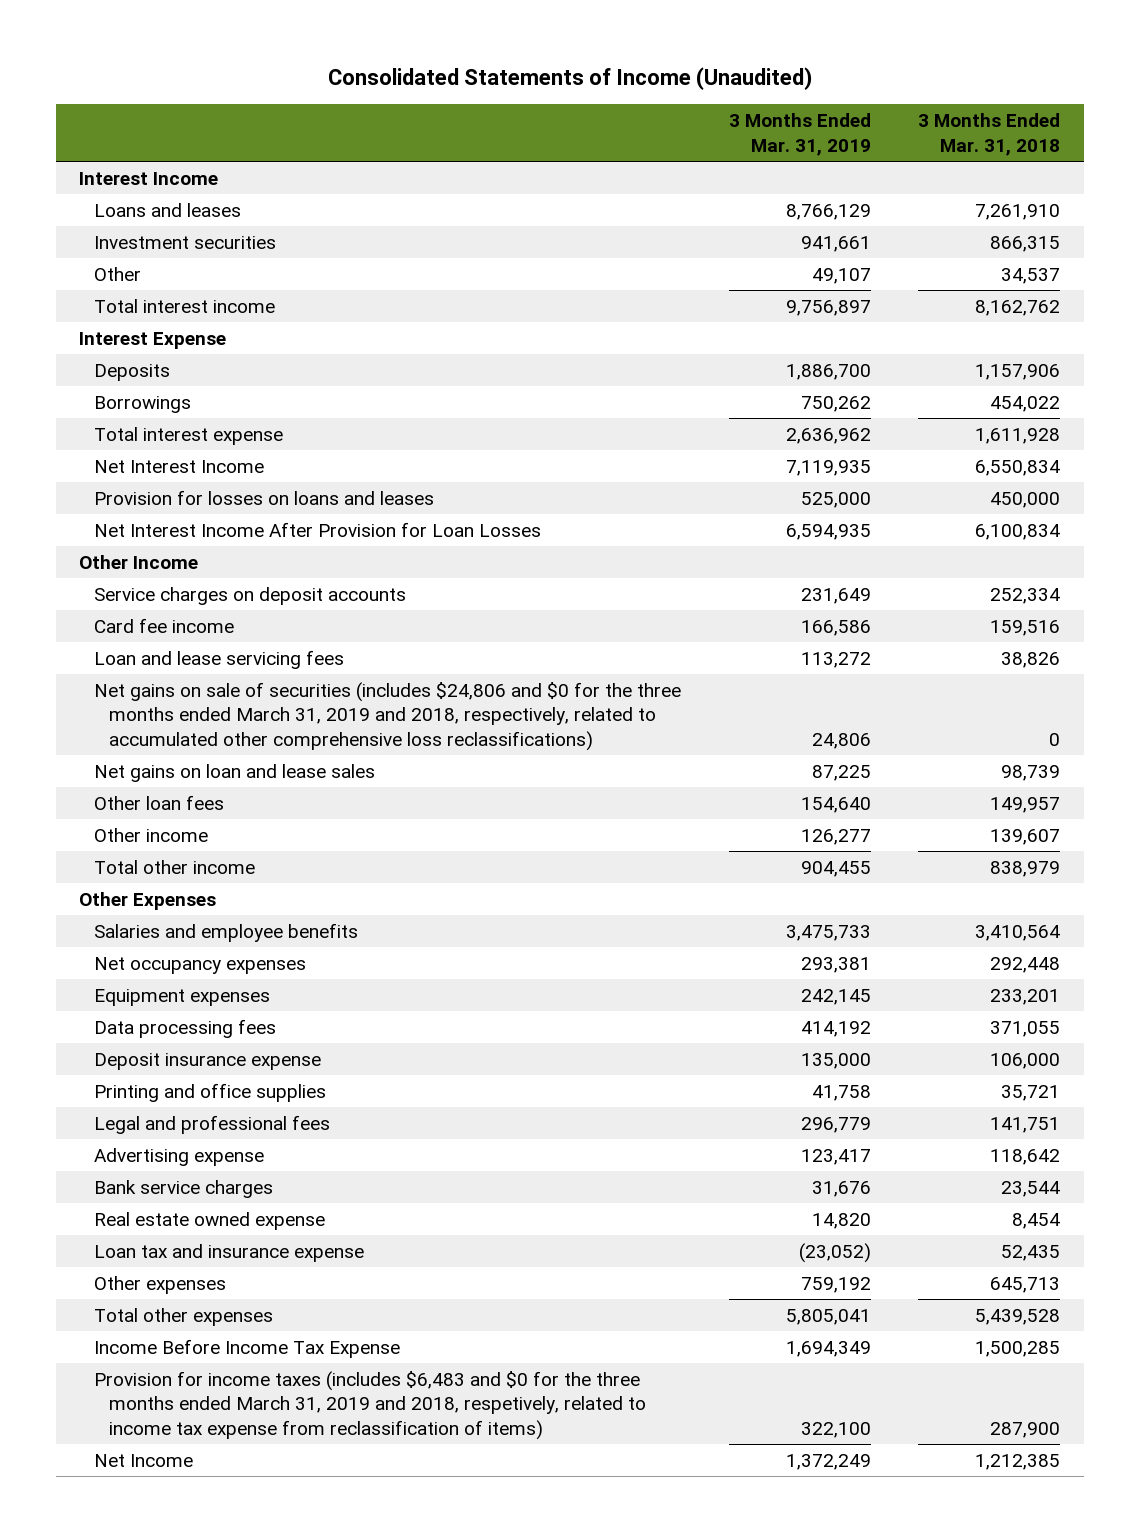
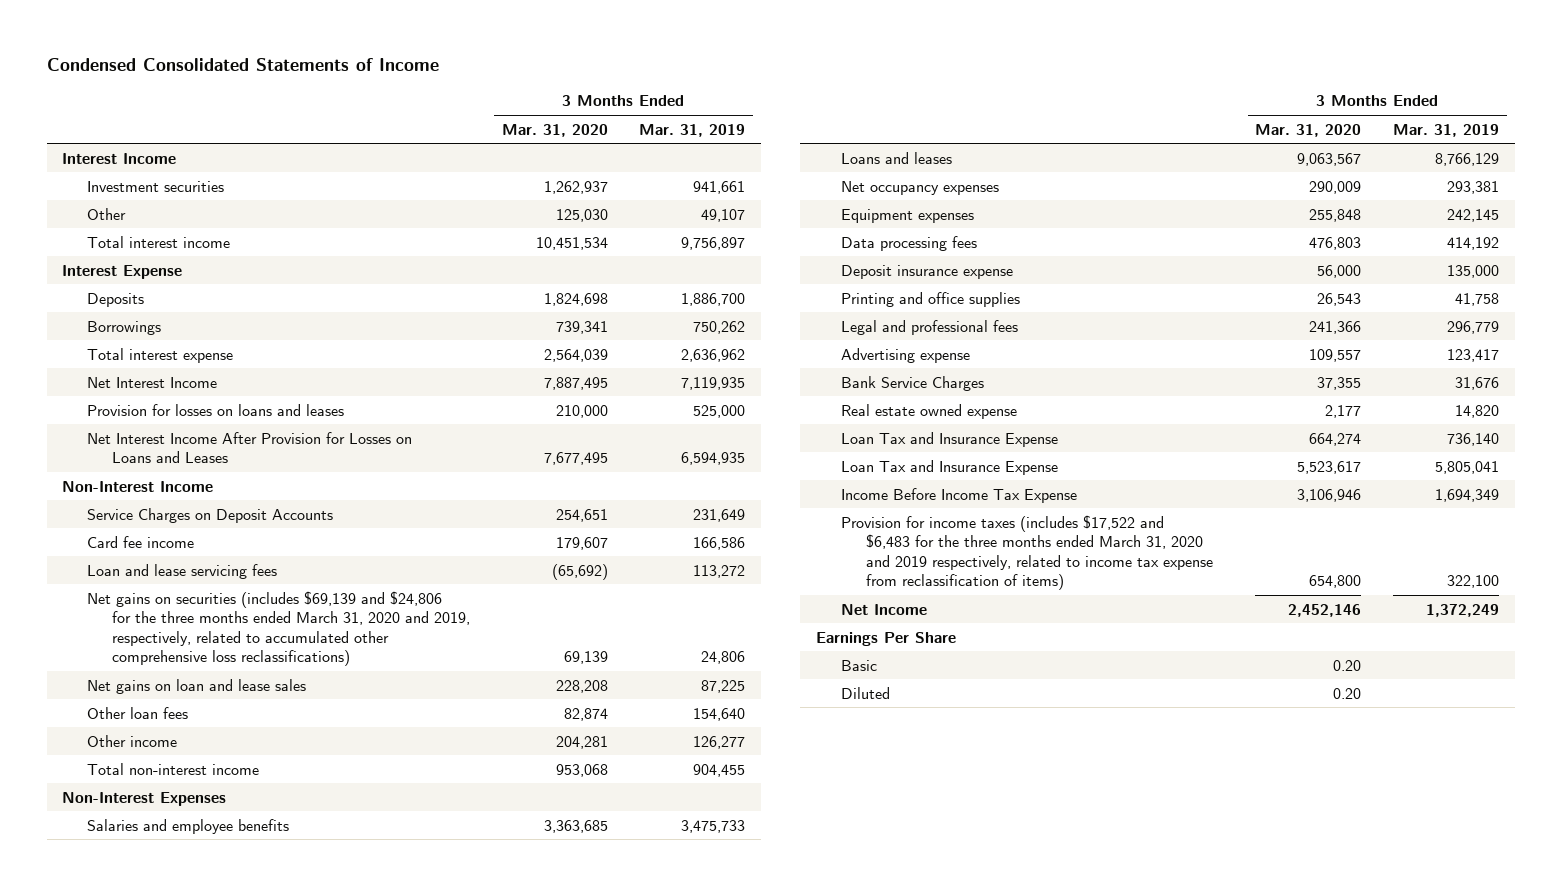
- Consolidated Statements of Income (Unaudited)
+ Condensed Consolidated Statements of Income
- | 3 Months Ended Mar. 31, 2019 | 3 Months Ended Mar. 31, 2018
+ | 3 Months Ended Mar. 31, 2020 | 3 Months Ended Mar. 31, 2019
- Net Interest Income After Provision for Loan Losses | 6,594,935 | 6,100,834
- Other Income
- Service charges on deposit accounts | 231,649 | 252,334
+ Net Interest Income After Provision for Losses on Loans and Leases | 7,677,495 | 6,594,935
+ Non-Interest Income
+ Service Charges on Deposit Accounts | 254,651 | 231,649
- Net gains on sale of securities (includes $24,806 and $0 for the three months ended March 31, 2019 and 2018, respectively, related to accumulated other comprehensive loss reclassifications) | 24,806 | 0
+ Net gains on securities (includes $69,139 and $24,806 for the three months ended March 31, 2020 and 2019, respectively, related to accumulated other comprehensive loss reclassifications) | 69,139 | 24,806
- Total other income | 904,455 | 838,979
- Other Expenses
+ Total non-interest income | 953,068 | 904,455
+ Non-Interest Expenses
moved down: Loans and leases | 9,063,567 | 8,766,129
- Bank service charges | 31,676 | 23,544
+ Bank Service Charges | 37,355 | 31,676
- Loan tax and insurance expense | (23,052) | 52,435
- Other expenses | 759,192 | 645,713
- Total other expenses | 5,805,041 | 5,439,528
+ Loan Tax and Insurance Expense | 664,274 | 736,140
+ Loan Tax and Insurance Expense | 5,523,617 | 5,805,041
- Provision for income taxes (includes $6,483 and $0 for the three months ended March 31, 2019 and 2018, respetively, related to income tax expense from reclassification of items) | 322,100 | 287,900
+ Provision for income taxes (includes $17,522 and $6,483 for the three months ended March 31, 2020 and 2019 respectively, related to income tax expense from reclassification of items) | 654,800 | 322,100
+ Earnings Per Share
+ Basic | 0.20 |
+ Diluted | 0.20 |

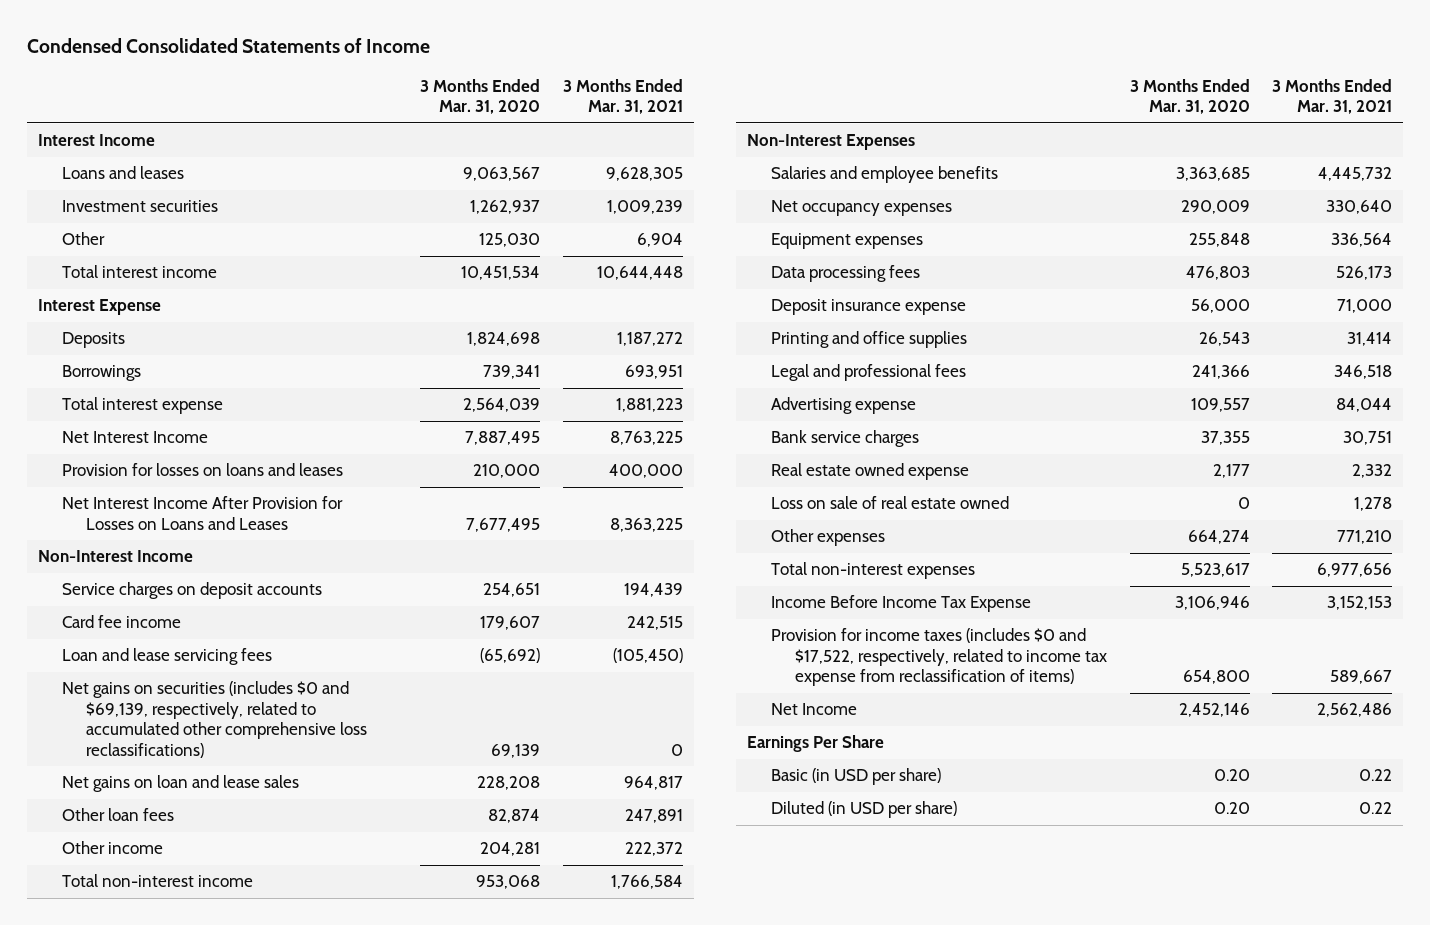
- | 3 Months Ended Mar. 31, 2020 | 3 Months Ended Mar. 31, 2019
+ | 3 Months Ended Mar. 31, 2020 | 3 Months Ended Mar. 31, 2021
moved up: Loans and leases | 9,063,567 | 9,628,305
- Service Charges on Deposit Accounts | 254,651 | 231,649
+ Service charges on deposit accounts | 254,651 | 194,439
- Net gains on securities (includes $69,139 and $24,806 for the three months ended March 31, 2020 and 2019, respectively, related to accumulated other comprehensive loss reclassifications) | 69,139 | 24,806
+ Net gains on securities (includes $0 and $69,139, respectively, related to accumulated other comprehensive loss reclassifications) | 69,139 | 0
- Bank Service Charges | 37,355 | 31,676
+ Bank service charges | 37,355 | 30,751
- Loan Tax and Insurance Expense | 664,274 | 736,140
- Loan Tax and Insurance Expense | 5,523,617 | 5,805,041
+ Loss on sale of real estate owned | 0 | 1,278
+ Other expenses | 664,274 | 771,210
+ Total non-interest expenses | 5,523,617 | 6,977,656
- Provision for income taxes (includes $17,522 and $6,483 for the three months ended March 31, 2020 and 2019 respectively, related to income tax expense from reclassification of items) | 654,800 | 322,100
+ Provision for income taxes (includes $0 and $17,522, respectively, related to income tax expense from reclassification of items) | 654,800 | 589,667
- Basic | 0.20 |
- Diluted | 0.20 |
+ Basic (in USD per share) | 0.20 | 0.22
+ Diluted (in USD per share) | 0.20 | 0.22

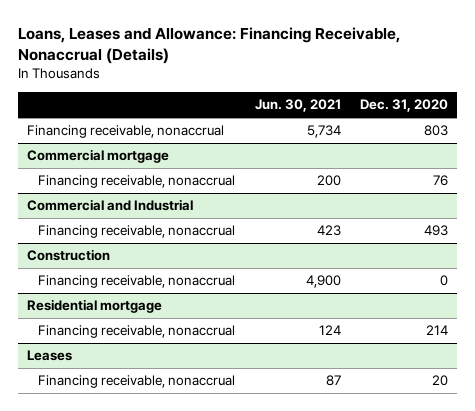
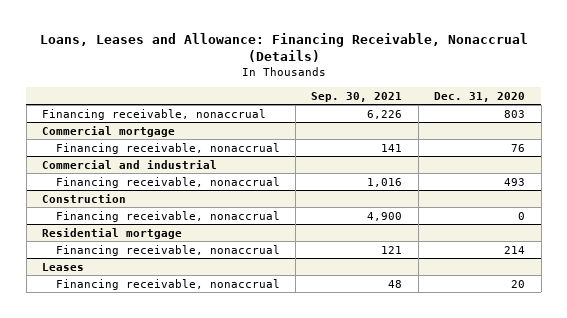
- | Jun. 30, 2021 | Dec. 31, 2020
+ | Sep. 30, 2021 | Dec. 31, 2020
- Commercial and Industrial
+ Commercial and industrial

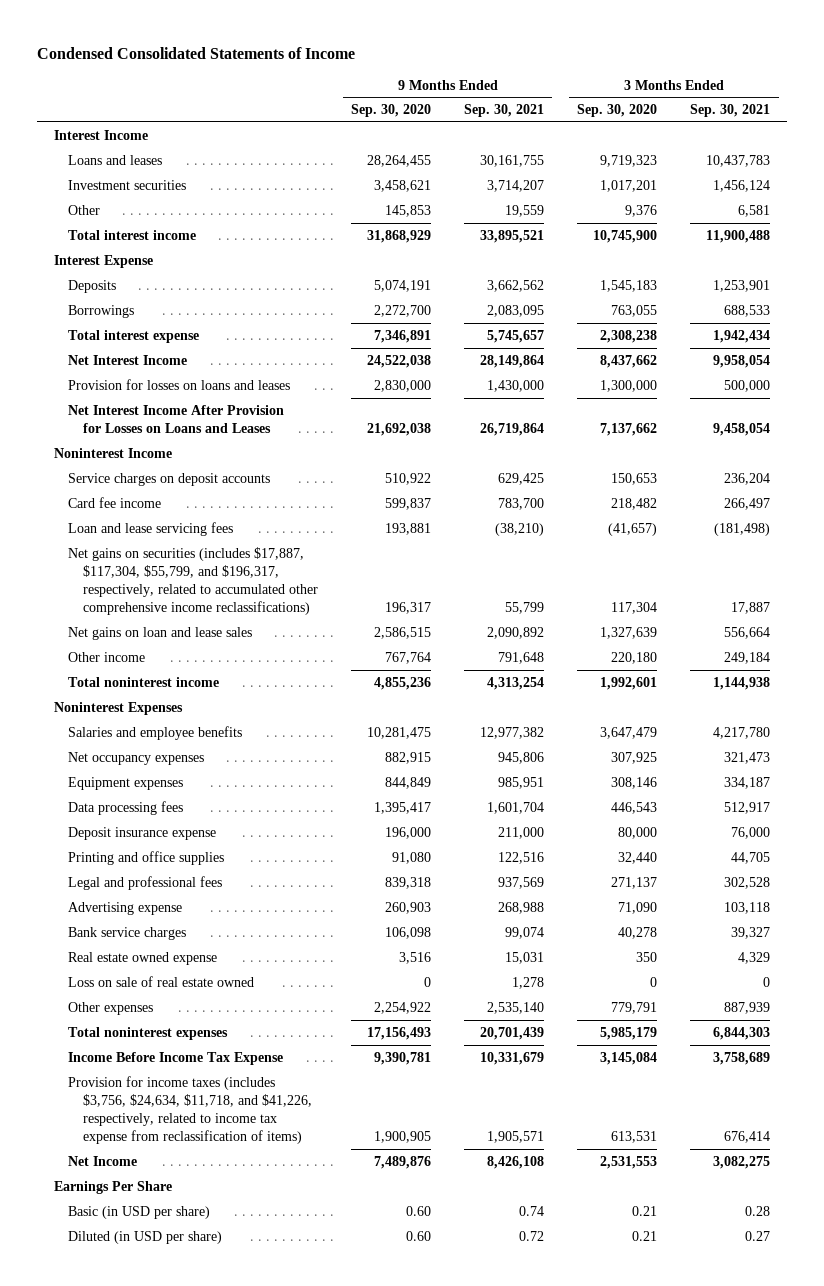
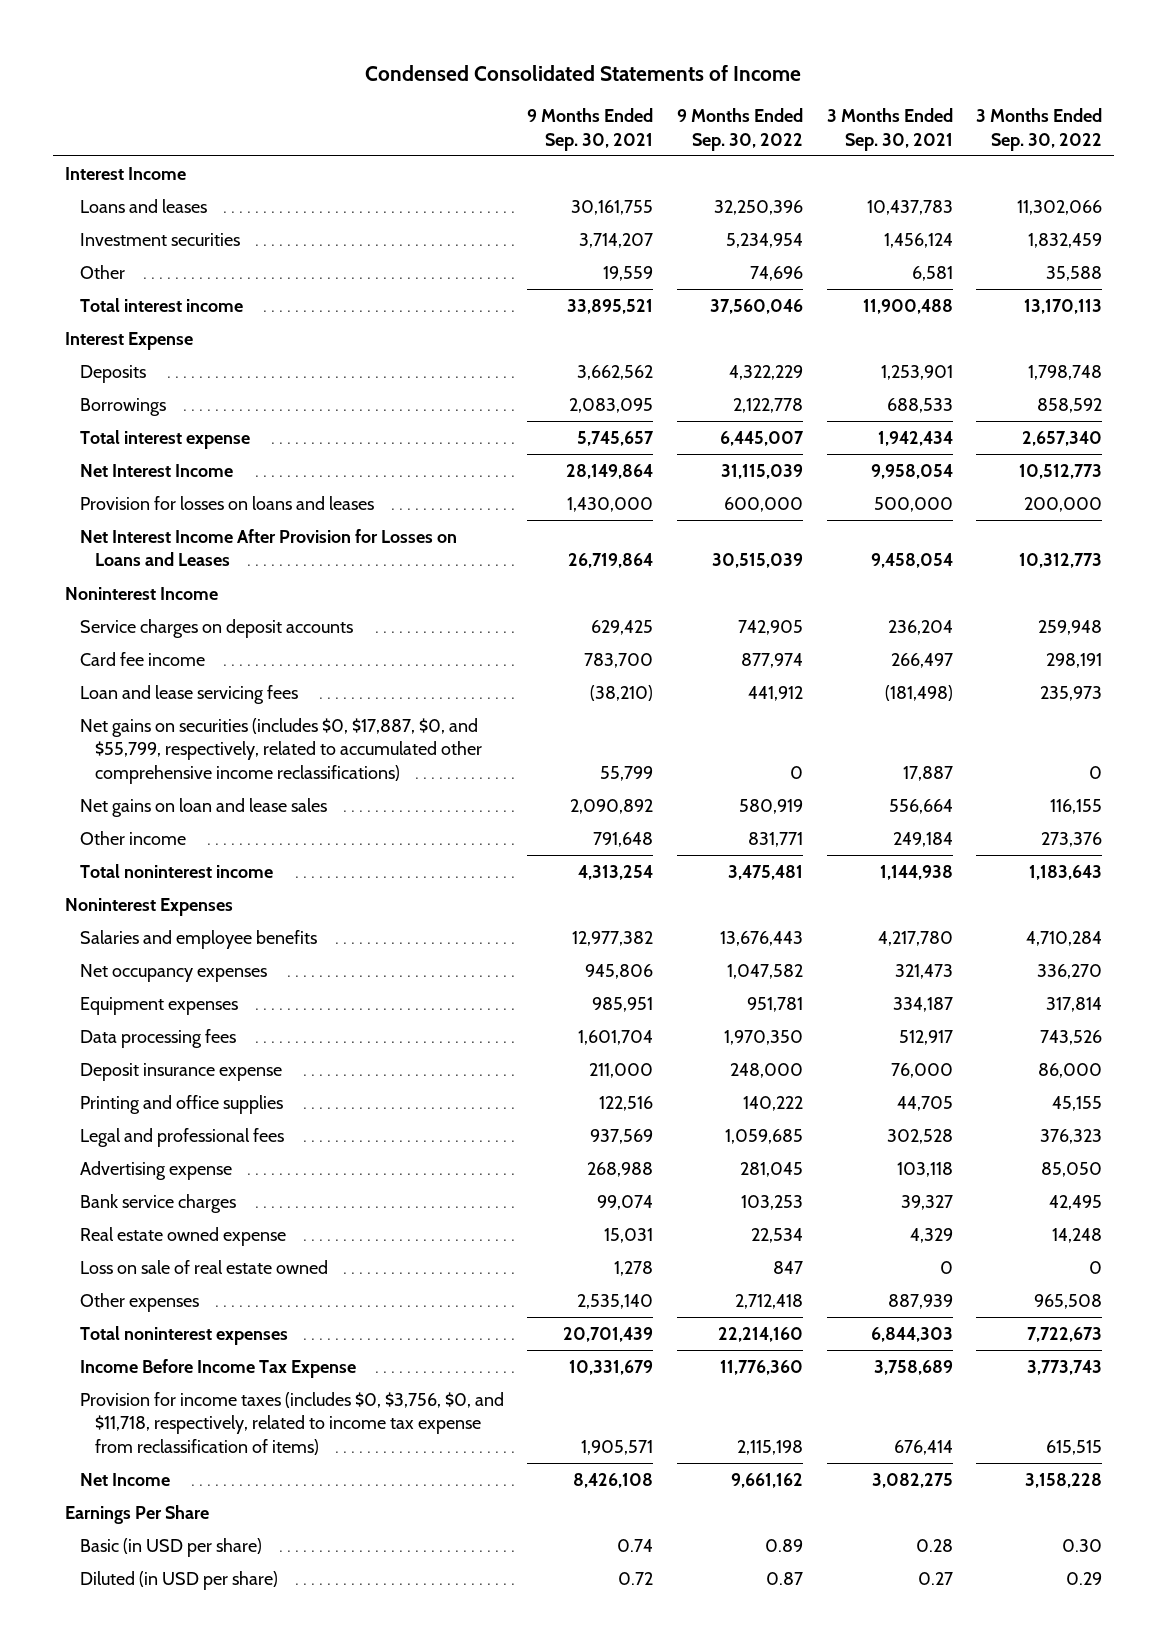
- | 9 Months Ended Sep. 30, 2020 | 9 Months Ended Sep. 30, 2021 | 3 Months Ended Sep. 30, 2020 | 3 Months Ended Sep. 30, 2021
+ | 9 Months Ended Sep. 30, 2021 | 9 Months Ended Sep. 30, 2022 | 3 Months Ended Sep. 30, 2021 | 3 Months Ended Sep. 30, 2022
- Net gains on securities (includes $17,887, $117,304, $55,799, and $196,317, respectively, related to accumulated other comprehensive income reclassifications) | 196,317 | 55,799 | 117,304 | 17,887
+ Net gains on securities (includes $0, $17,887, $0, and $55,799, respectively, related to accumulated other comprehensive income reclassifications) | 55,799 | 0 | 17,887 | 0
- Provision for income taxes (includes $3,756, $24,634, $11,718, and $41,226, respectively, related to income tax expense from reclassification of items) | 1,900,905 | 1,905,571 | 613,531 | 676,414
+ Provision for income taxes (includes $0, $3,756, $0, and $11,718, respectively, related to income tax expense from reclassification of items) | 1,905,571 | 2,115,198 | 676,414 | 615,515

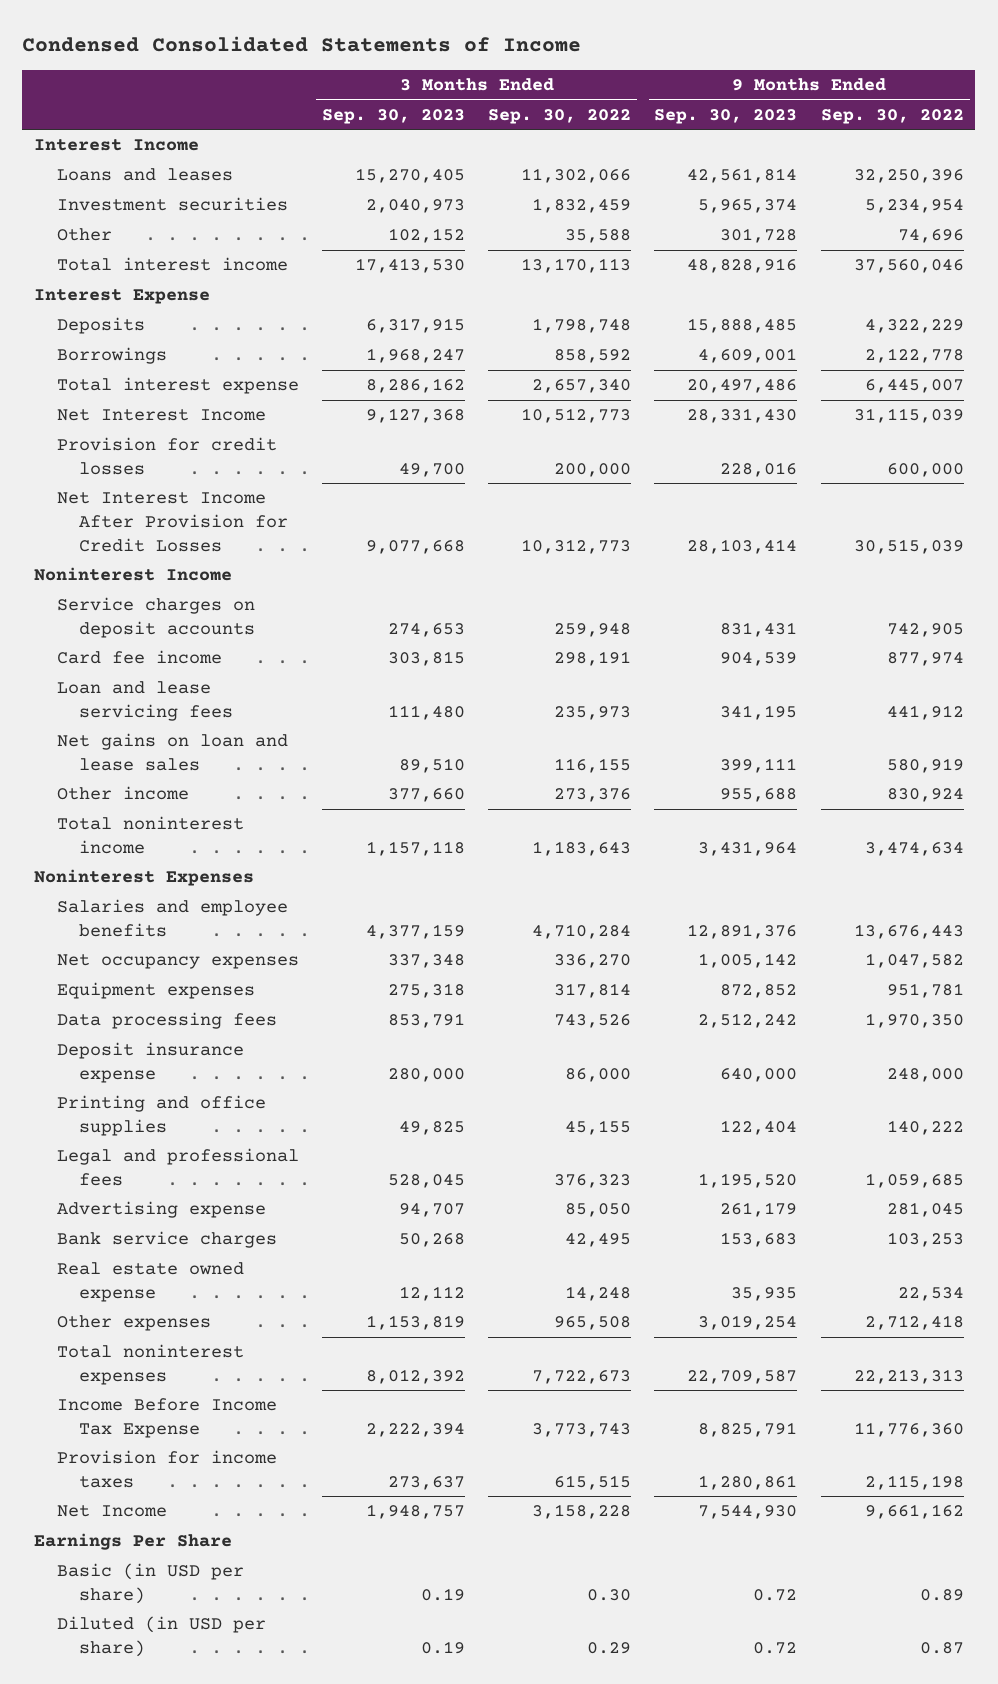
- | 9 Months Ended Sep. 30, 2021 | 9 Months Ended Sep. 30, 2022 | 3 Months Ended Sep. 30, 2021 | 3 Months Ended Sep. 30, 2022
+ | 3 Months Ended Sep. 30, 2023 | 3 Months Ended Sep. 30, 2022 | 9 Months Ended Sep. 30, 2023 | 9 Months Ended Sep. 30, 2022
- Provision for losses on loans and leases | 1,430,000 | 600,000 | 500,000 | 200,000
- Net Interest Income After Provision for Losses on Loans and Leases | 26,719,864 | 30,515,039 | 9,458,054 | 10,312,773
+ Provision for credit losses | 49,700 | 200,000 | 228,016 | 600,000
+ Net Interest Income After Provision for Credit Losses | 9,077,668 | 10,312,773 | 28,103,414 | 30,515,039
- Net gains on securities (includes $0, $17,887, $0, and $55,799, respectively, related to accumulated other comprehensive income reclassifications) | 55,799 | 0 | 17,887 | 0
- Other income | 791,648 | 831,771 | 249,184 | 273,376
- Total noninterest income | 4,313,254 | 3,475,481 | 1,144,938 | 1,183,643
+ Other income | 377,660 | 273,376 | 955,688 | 830,924
+ Total noninterest income | 1,157,118 | 1,183,643 | 3,431,964 | 3,474,634
- Loss on sale of real estate owned | 1,278 | 847 | 0 | 0
- Total noninterest expenses | 20,701,439 | 22,214,160 | 6,844,303 | 7,722,673
+ Total noninterest expenses | 8,012,392 | 7,722,673 | 22,709,587 | 22,213,313
- Provision for income taxes (includes $0, $3,756, $0, and $11,718, respectively, related to income tax expense from reclassification of items) | 1,905,571 | 2,115,198 | 676,414 | 615,515
+ Provision for income taxes | 273,637 | 615,515 | 1,280,861 | 2,115,198

